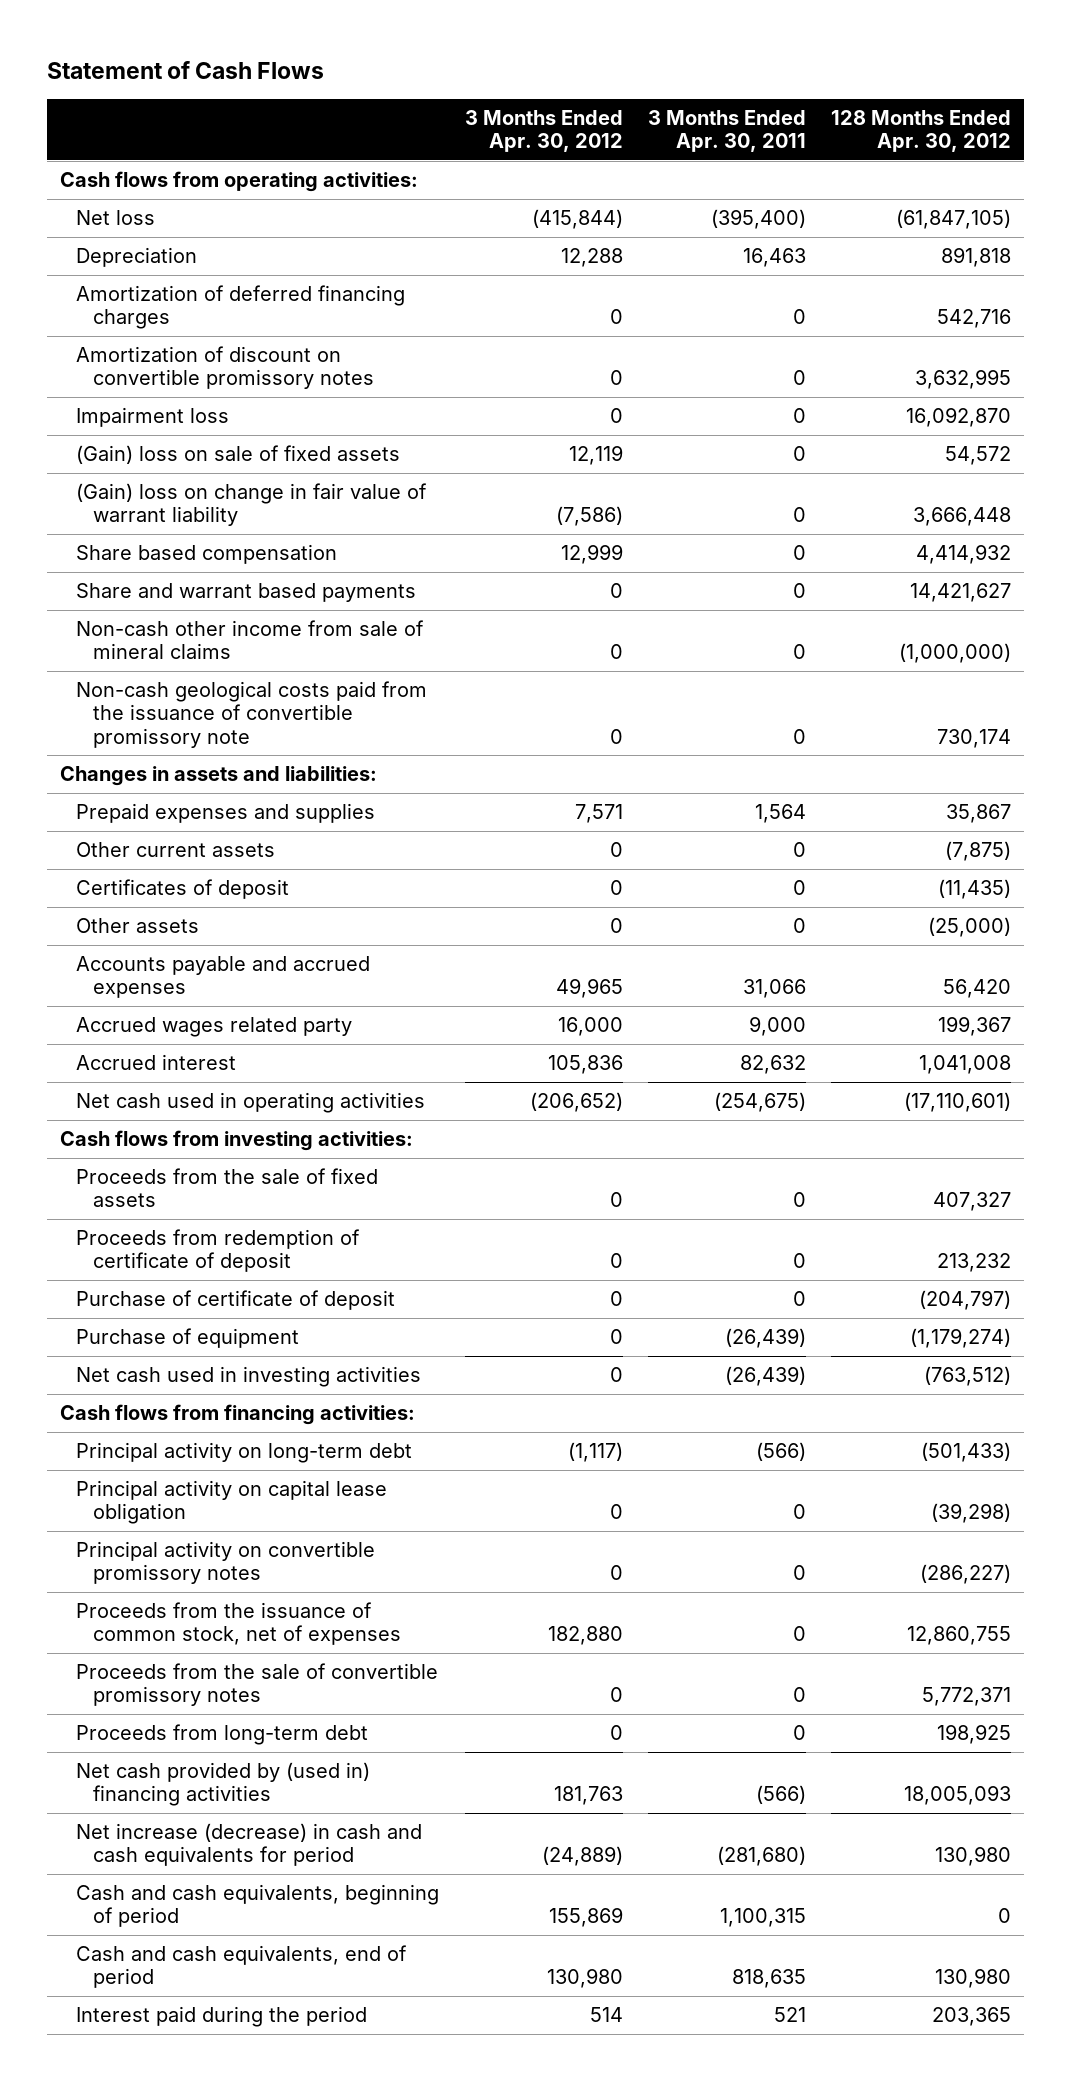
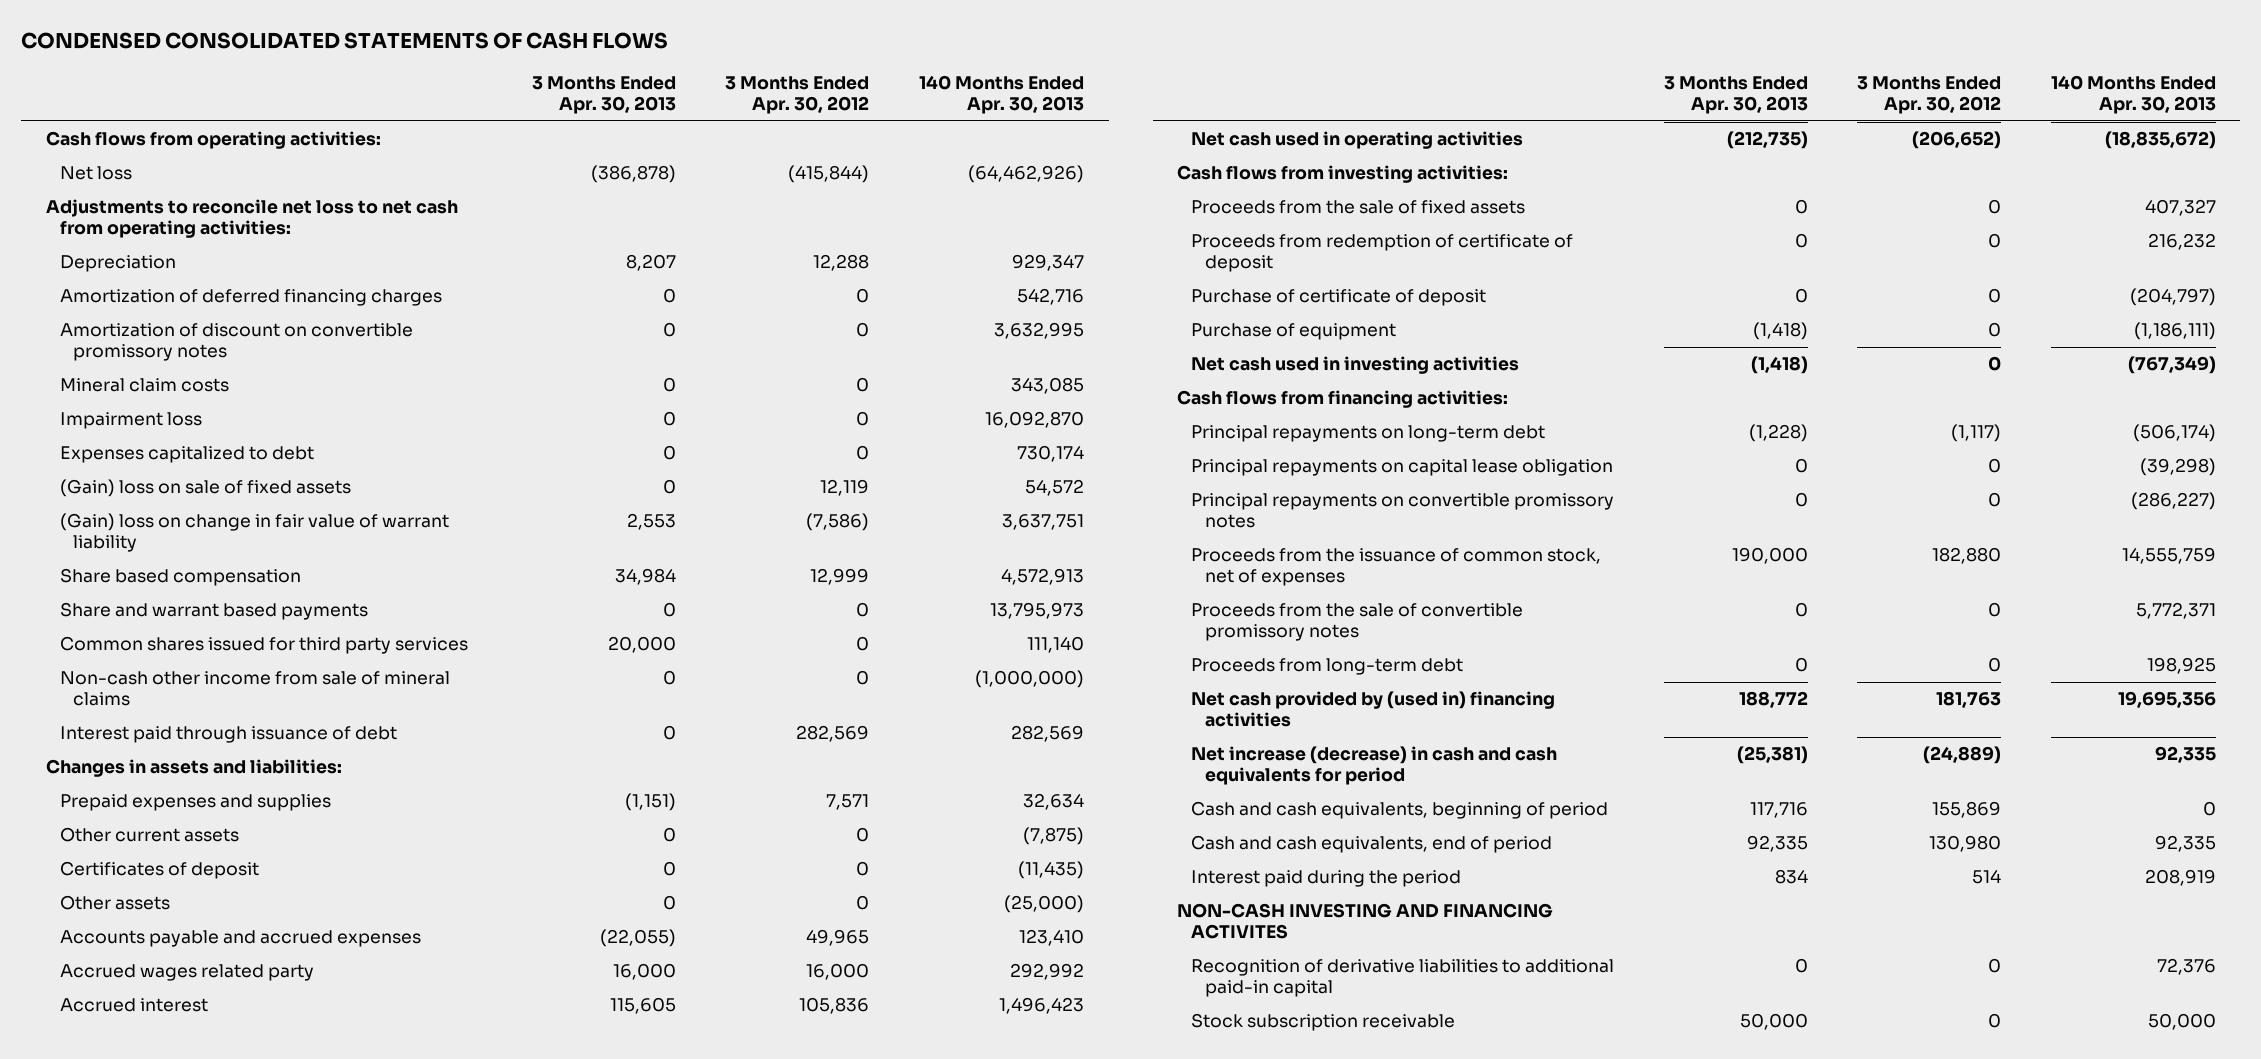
- Statement of Cash Flows
+ CONDENSED CONSOLIDATED STATEMENTS OF CASH FLOWS
- | 3 Months Ended Apr. 30, 2012 | 3 Months Ended Apr. 30, 2011 | 128 Months Ended Apr. 30, 2012
+ | 3 Months Ended Apr. 30, 2013 | 3 Months Ended Apr. 30, 2012 | 140 Months Ended Apr. 30, 2013
+ Adjustments to reconcile net loss to net cash from operating activities:
+ Mineral claim costs | 0 | 0 | 343,085
+ Expenses capitalized to debt | 0 | 0 | 730,174
+ Common shares issued for third party services | 20,000 | 0 | 111,140
- Non-cash geological costs paid from the issuance of convertible promissory note | 0 | 0 | 730,174
+ Interest paid through issuance of debt | 0 | 282,569 | 282,569
- Principal activity on long-term debt | (1,117) | (566) | (501,433)
- Principal activity on capital lease obligation | 0 | 0 | (39,298)
- Principal activity on convertible promissory notes | 0 | 0 | (286,227)
+ Principal repayments on long-term debt | (1,228) | (1,117) | (506,174)
+ Principal repayments on capital lease obligation | 0 | 0 | (39,298)
+ Principal repayments on convertible promissory notes | 0 | 0 | (286,227)
+ NON-CASH INVESTING AND FINANCING ACTIVITES
+ Recognition of derivative liabilities to additional paid-in capital | 0 | 0 | 72,376
+ Stock subscription receivable | 50,000 | 0 | 50,000

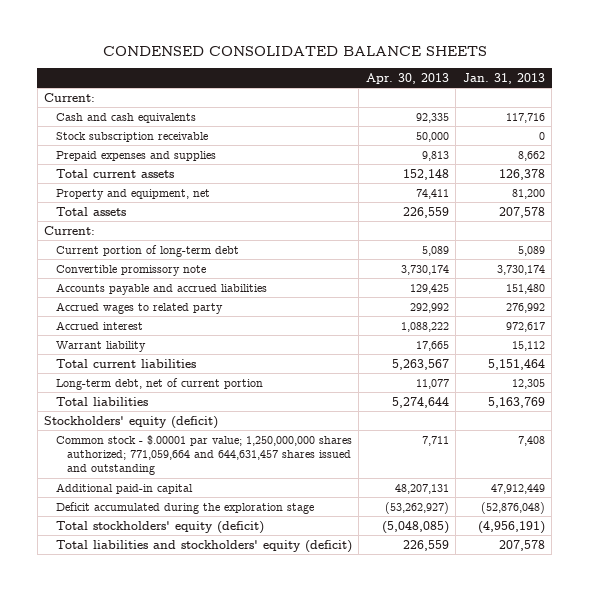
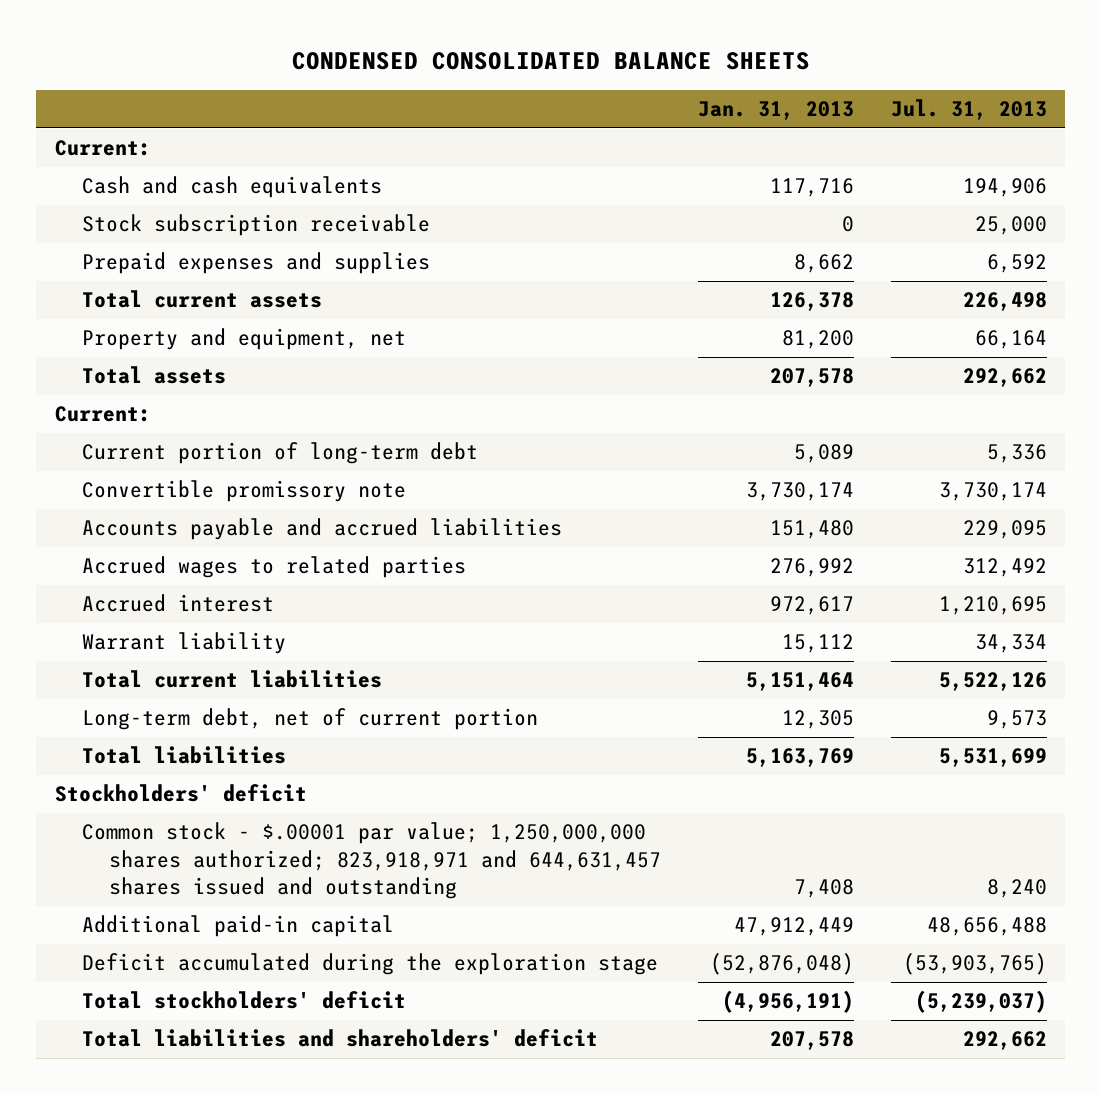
- | Apr. 30, 2013 | Jan. 31, 2013
+ | Jan. 31, 2013 | Jul. 31, 2013
- Accrued wages to related party | 292,992 | 276,992
+ Accrued wages to related parties | 276,992 | 312,492
- Stockholders' equity (deficit)
- Common stock - $.00001 par value; 1,250,000,000 shares authorized; 771,059,664 and 644,631,457 shares issued and outstanding | 7,711 | 7,408
+ Stockholders' deficit
+ Common stock - $.00001 par value; 1,250,000,000 shares authorized; 823,918,971 and 644,631,457 shares issued and outstanding | 7,408 | 8,240
- Total stockholders' equity (deficit) | (5,048,085) | (4,956,191)
- Total liabilities and stockholders' equity (deficit) | 226,559 | 207,578
+ Total stockholders' deficit | (4,956,191) | (5,239,037)
+ Total liabilities and shareholders' deficit | 207,578 | 292,662

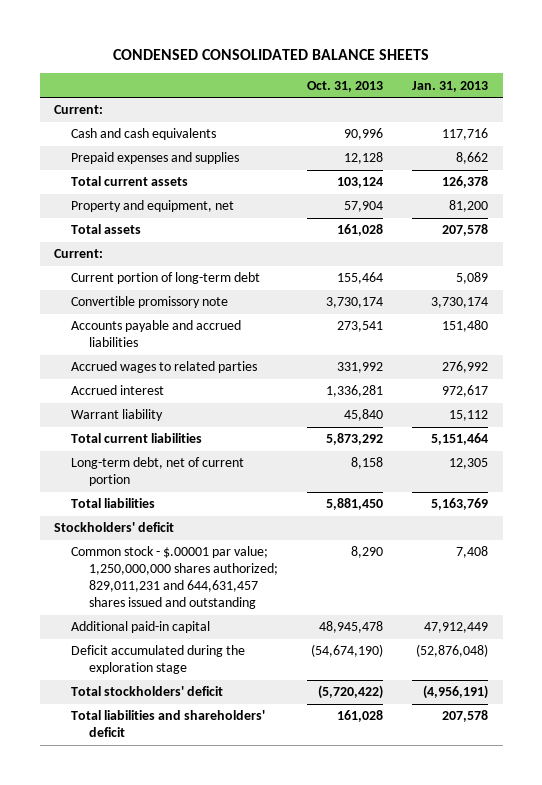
- | Jan. 31, 2013 | Jul. 31, 2013
+ | Oct. 31, 2013 | Jan. 31, 2013
- Stock subscription receivable | 0 | 25,000
- Common stock - $.00001 par value; 1,250,000,000 shares authorized; 823,918,971 and 644,631,457 shares issued and outstanding | 7,408 | 8,240
+ Common stock - $.00001 par value; 1,250,000,000 shares authorized; 829,011,231 and 644,631,457 shares issued and outstanding | 8,290 | 7,408

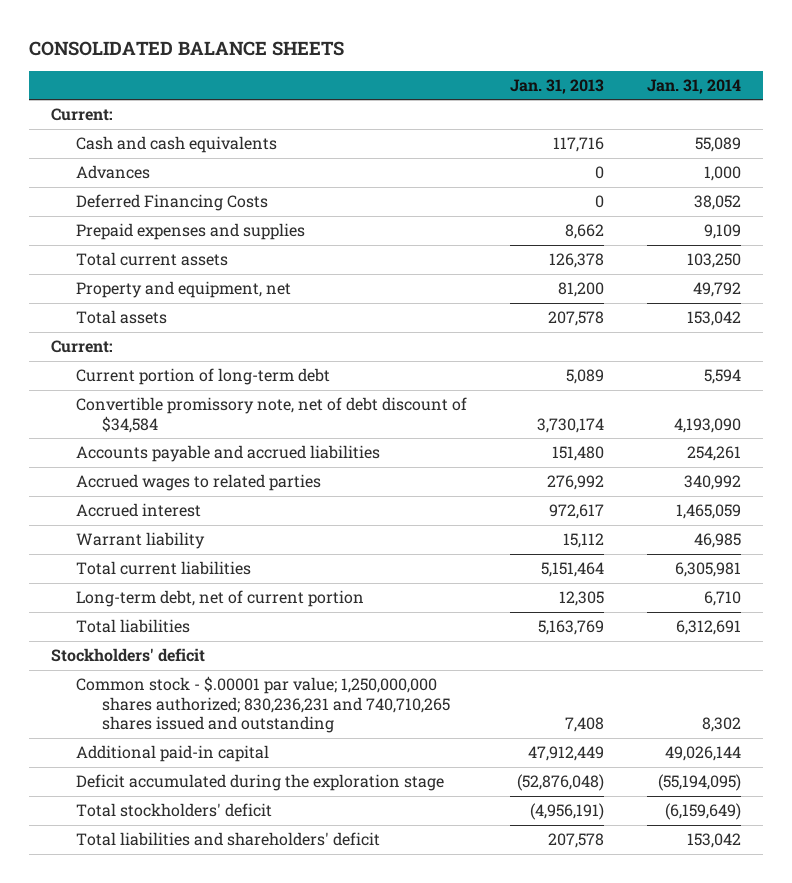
- CONDENSED CONSOLIDATED BALANCE SHEETS
+ CONSOLIDATED BALANCE SHEETS
- | Oct. 31, 2013 | Jan. 31, 2013
+ | Jan. 31, 2013 | Jan. 31, 2014
+ Advances | 0 | 1,000
+ Deferred Financing Costs | 0 | 38,052
- Convertible promissory note | 3,730,174 | 3,730,174
+ Convertible promissory note, net of debt discount of $34,584 | 3,730,174 | 4,193,090
- Common stock - $.00001 par value; 1,250,000,000 shares authorized; 829,011,231 and 644,631,457 shares issued and outstanding | 8,290 | 7,408
+ Common stock - $.00001 par value; 1,250,000,000 shares authorized; 830,236,231 and 740,710,265 shares issued and outstanding | 7,408 | 8,302

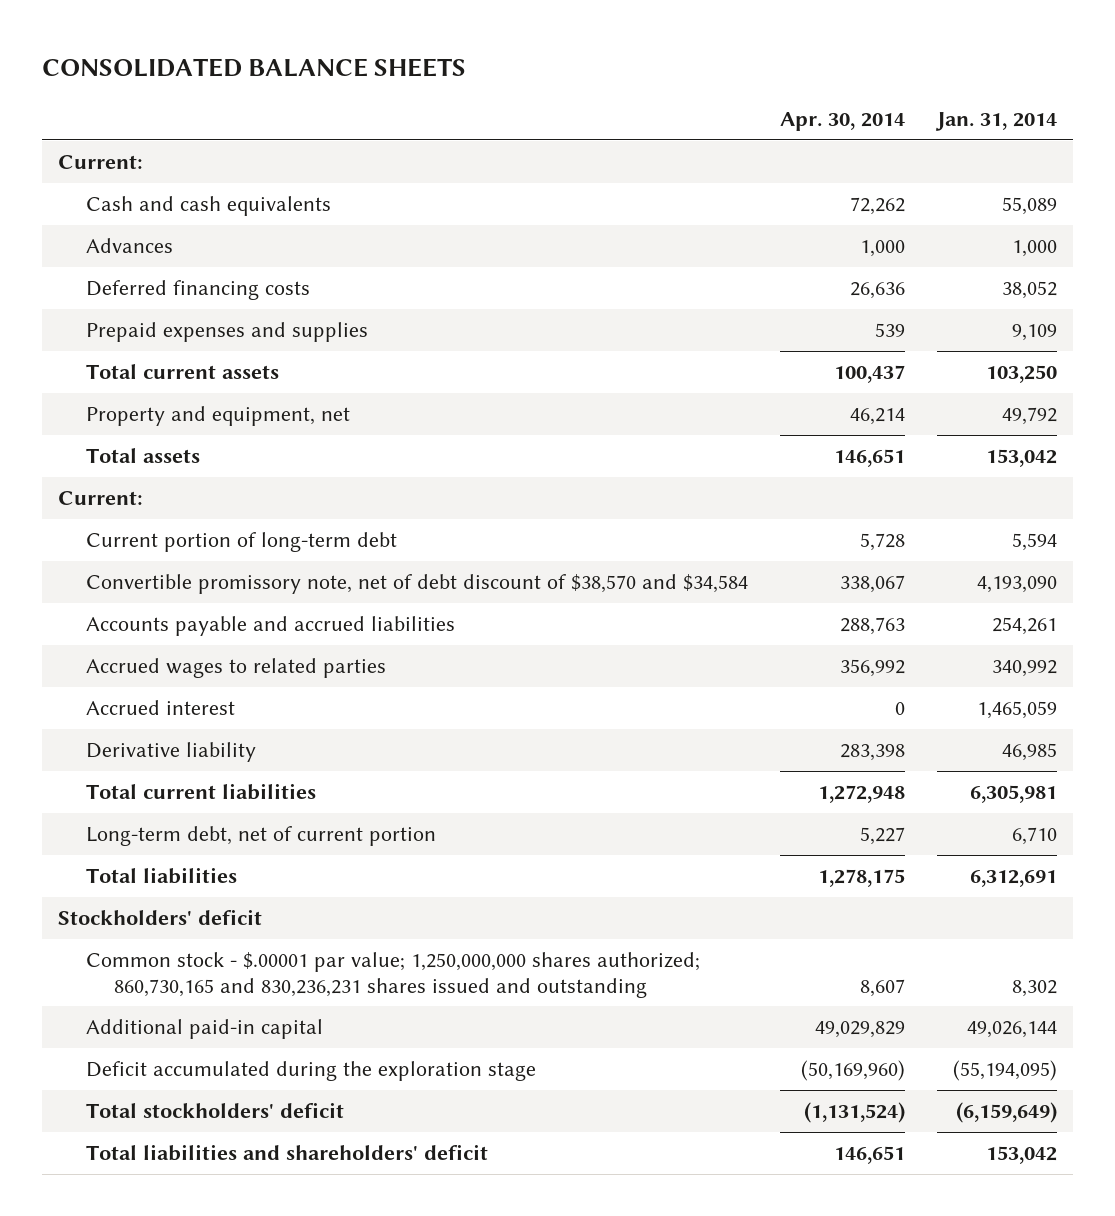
- | Jan. 31, 2013 | Jan. 31, 2014
+ | Apr. 30, 2014 | Jan. 31, 2014
- Deferred Financing Costs | 0 | 38,052
+ Deferred financing costs | 26,636 | 38,052
- Convertible promissory note, net of debt discount of $34,584 | 3,730,174 | 4,193,090
+ Convertible promissory note, net of debt discount of $38,570 and $34,584 | 338,067 | 4,193,090
- Warrant liability | 15,112 | 46,985
+ Derivative liability | 283,398 | 46,985
- Common stock - $.00001 par value; 1,250,000,000 shares authorized; 830,236,231 and 740,710,265 shares issued and outstanding | 7,408 | 8,302
+ Common stock - $.00001 par value; 1,250,000,000 shares authorized; 860,730,165 and 830,236,231 shares issued and outstanding | 8,607 | 8,302

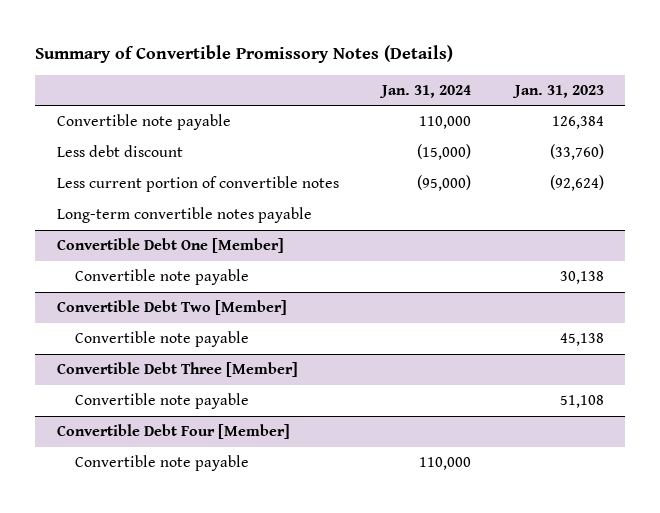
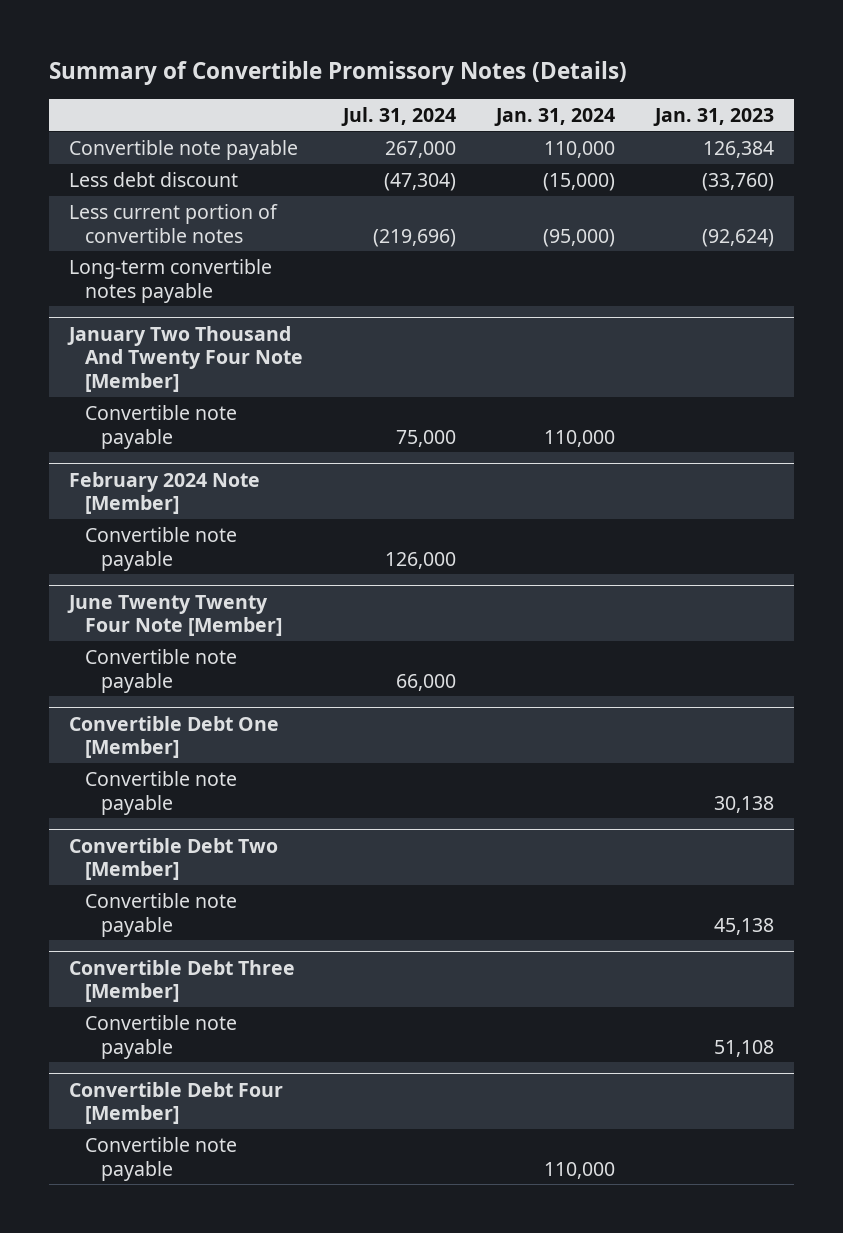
- | Jan. 31, 2024 | Jan. 31, 2023
+ | Jul. 31, 2024 | Jan. 31, 2024 | Jan. 31, 2023
+ January Two Thousand And Twenty Four Note [Member]
+ Convertible note payable | 75,000 | 110,000 |
+ February 2024 Note [Member]
+ Convertible note payable | 126,000 | |
+ June Twenty Twenty Four Note [Member]
+ Convertible note payable | 66,000 | |

